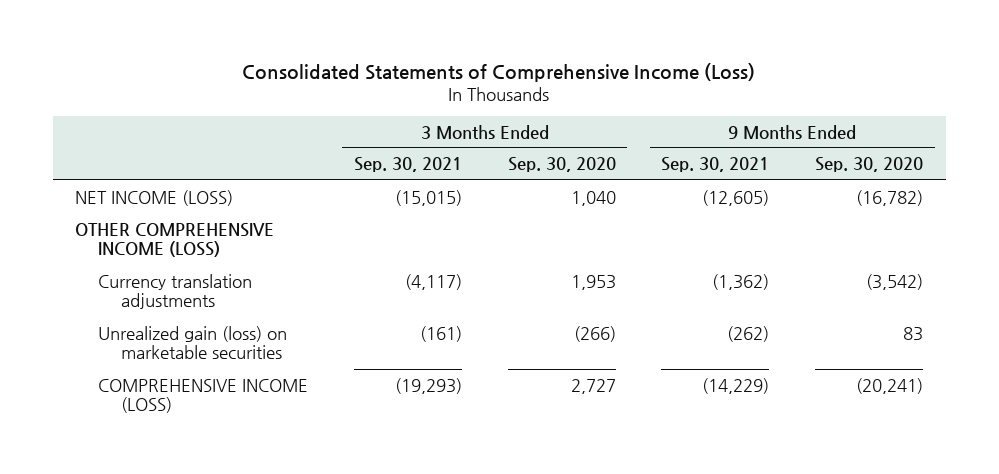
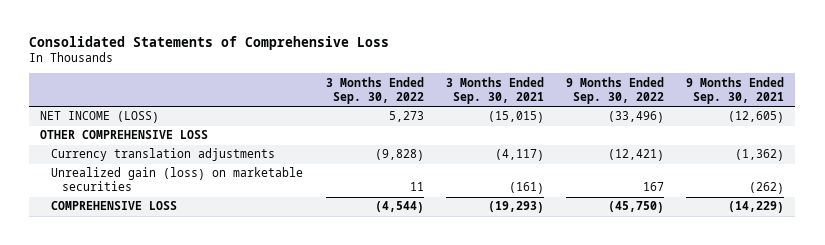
- Consolidated Statements of Comprehensive Income (Loss)
+ Consolidated Statements of Comprehensive Loss
- | 3 Months Ended Sep. 30, 2021 | 3 Months Ended Sep. 30, 2020 | 9 Months Ended Sep. 30, 2021 | 9 Months Ended Sep. 30, 2020
+ | 3 Months Ended Sep. 30, 2022 | 3 Months Ended Sep. 30, 2021 | 9 Months Ended Sep. 30, 2022 | 9 Months Ended Sep. 30, 2021
- OTHER COMPREHENSIVE INCOME (LOSS)
+ OTHER COMPREHENSIVE LOSS
- COMPREHENSIVE INCOME (LOSS) | (19,293) | 2,727 | (14,229) | (20,241)
+ COMPREHENSIVE LOSS | (4,544) | (19,293) | (45,750) | (14,229)

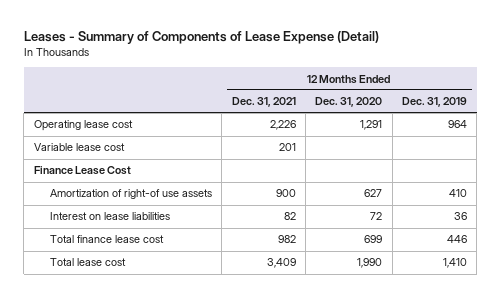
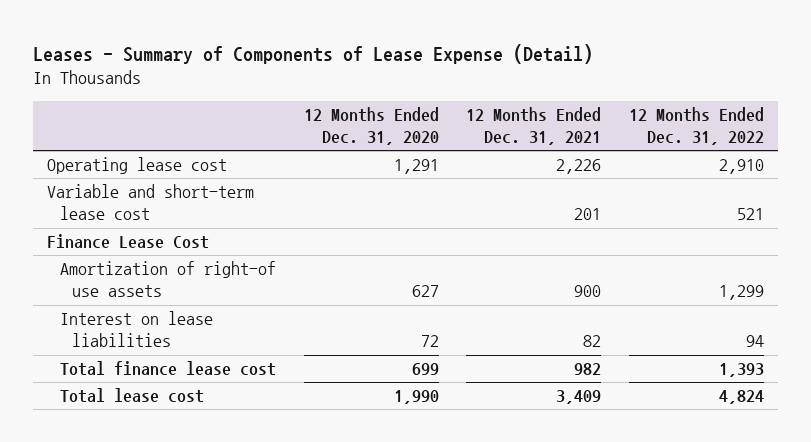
- | 12 Months Ended Dec. 31, 2021 | 12 Months Ended Dec. 31, 2020 | 12 Months Ended Dec. 31, 2019
+ | 12 Months Ended Dec. 31, 2020 | 12 Months Ended Dec. 31, 2021 | 12 Months Ended Dec. 31, 2022
- Variable lease cost | 201 | |
+ Variable and short-term lease cost | | 201 | 521

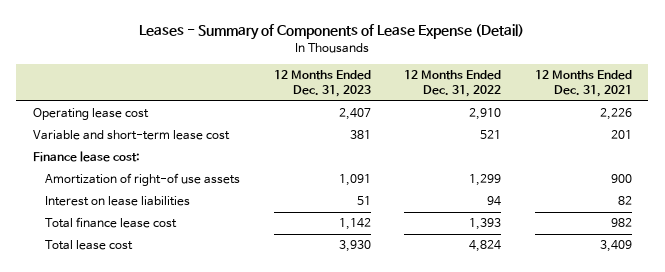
- | 12 Months Ended Dec. 31, 2020 | 12 Months Ended Dec. 31, 2021 | 12 Months Ended Dec. 31, 2022
+ | 12 Months Ended Dec. 31, 2023 | 12 Months Ended Dec. 31, 2022 | 12 Months Ended Dec. 31, 2021
- Finance Lease Cost
+ Finance lease cost:

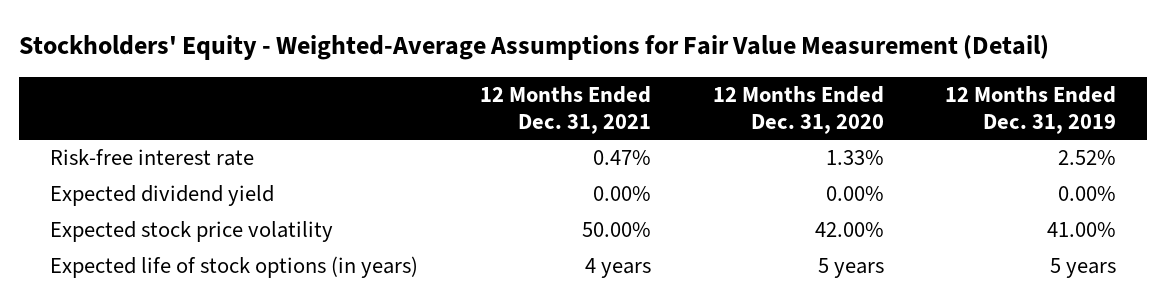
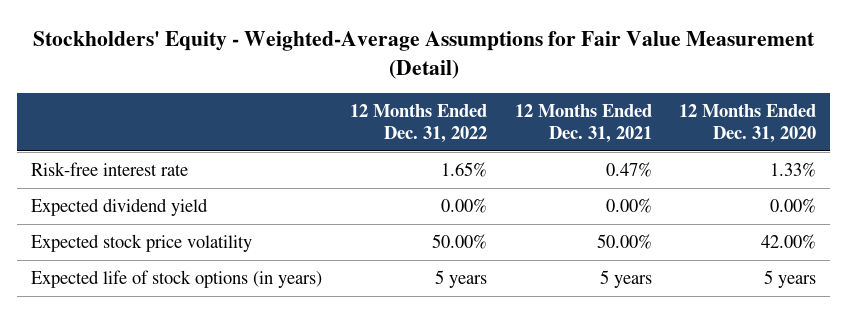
- | 12 Months Ended Dec. 31, 2021 | 12 Months Ended Dec. 31, 2020 | 12 Months Ended Dec. 31, 2019
+ | 12 Months Ended Dec. 31, 2022 | 12 Months Ended Dec. 31, 2021 | 12 Months Ended Dec. 31, 2020
- Expected life of stock options (in years) | 4 years | 5 years | 5 years
+ Expected life of stock options (in years) | 5 years | 5 years | 5 years

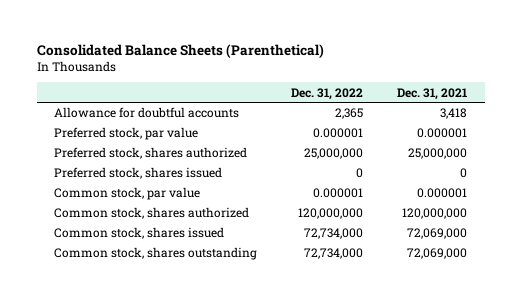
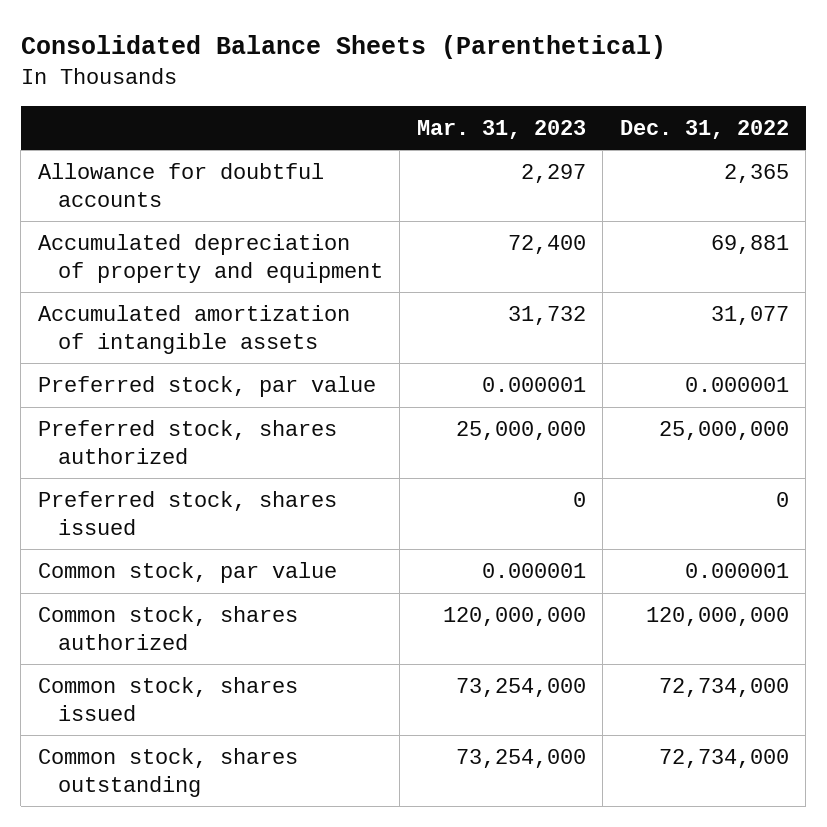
- | Dec. 31, 2022 | Dec. 31, 2021
+ | Mar. 31, 2023 | Dec. 31, 2022
+ Accumulated depreciation of property and equipment | 72,400 | 69,881
+ Accumulated amortization of intangible assets | 31,732 | 31,077

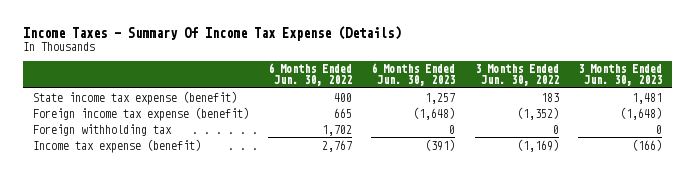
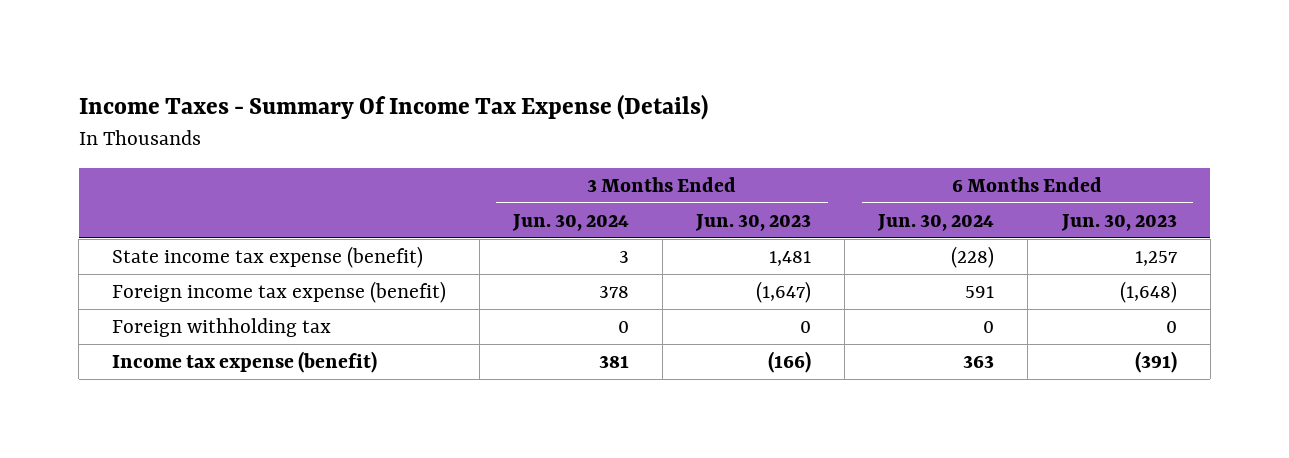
- | 6 Months Ended Jun. 30, 2022 | 6 Months Ended Jun. 30, 2023 | 3 Months Ended Jun. 30, 2022 | 3 Months Ended Jun. 30, 2023
+ | 3 Months Ended Jun. 30, 2024 | 3 Months Ended Jun. 30, 2023 | 6 Months Ended Jun. 30, 2024 | 6 Months Ended Jun. 30, 2023
- Foreign income tax expense (benefit) | 665 | (1,648) | (1,352) | (1,648)
+ Foreign income tax expense (benefit) | 378 | (1,647) | 591 | (1,648)

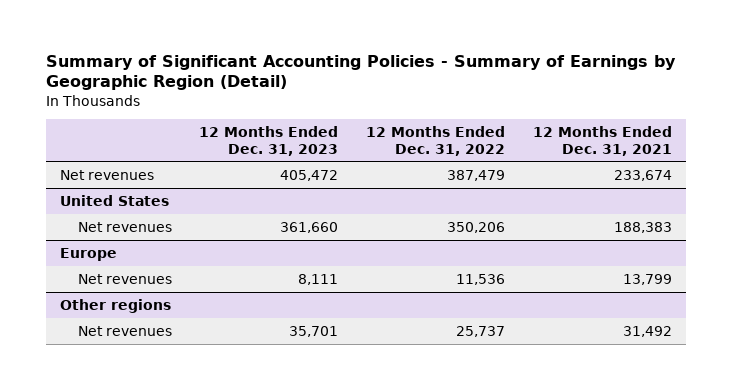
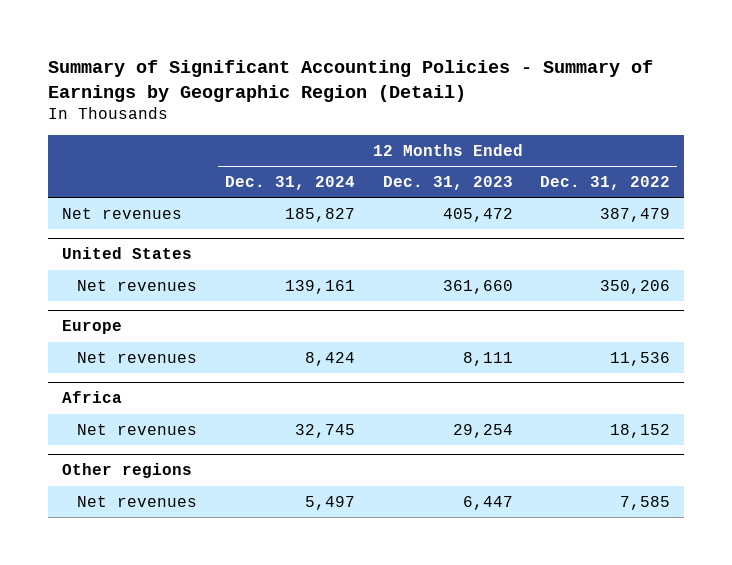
- | 12 Months Ended Dec. 31, 2023 | 12 Months Ended Dec. 31, 2022 | 12 Months Ended Dec. 31, 2021
+ | 12 Months Ended Dec. 31, 2024 | 12 Months Ended Dec. 31, 2023 | 12 Months Ended Dec. 31, 2022
+ Africa
+ Net revenues | 32,745 | 29,254 | 18,152
@ Other regions
- Net revenues | 35,701 | 25,737 | 31,492
+ Net revenues | 5,497 | 6,447 | 7,585

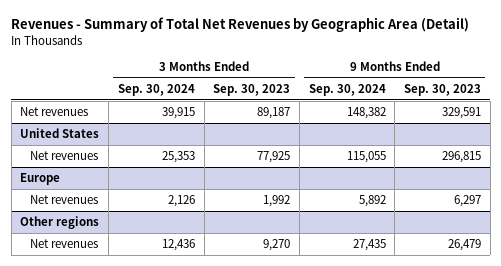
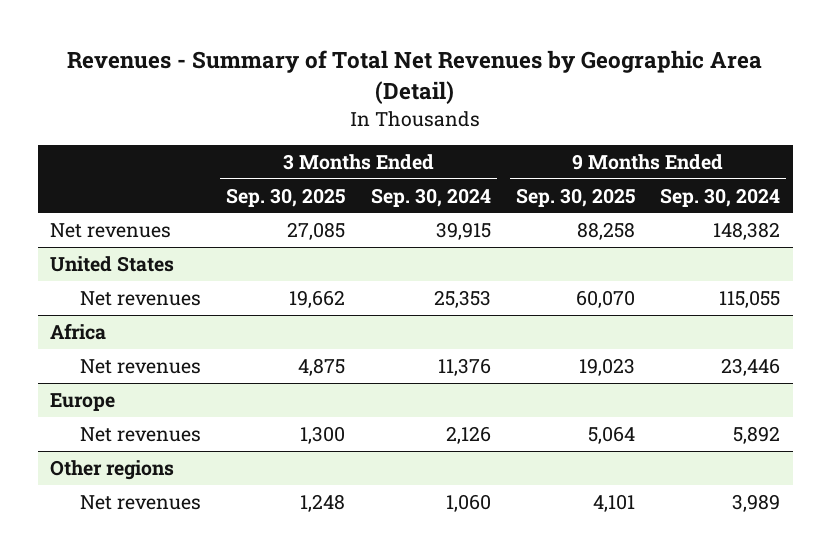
- | 3 Months Ended Sep. 30, 2024 | 3 Months Ended Sep. 30, 2023 | 9 Months Ended Sep. 30, 2024 | 9 Months Ended Sep. 30, 2023
+ | 3 Months Ended Sep. 30, 2025 | 3 Months Ended Sep. 30, 2024 | 9 Months Ended Sep. 30, 2025 | 9 Months Ended Sep. 30, 2024
+ Africa
+ Net revenues | 4,875 | 11,376 | 19,023 | 23,446
@ Other regions
- Net revenues | 12,436 | 9,270 | 27,435 | 26,479
+ Net revenues | 1,248 | 1,060 | 4,101 | 3,989

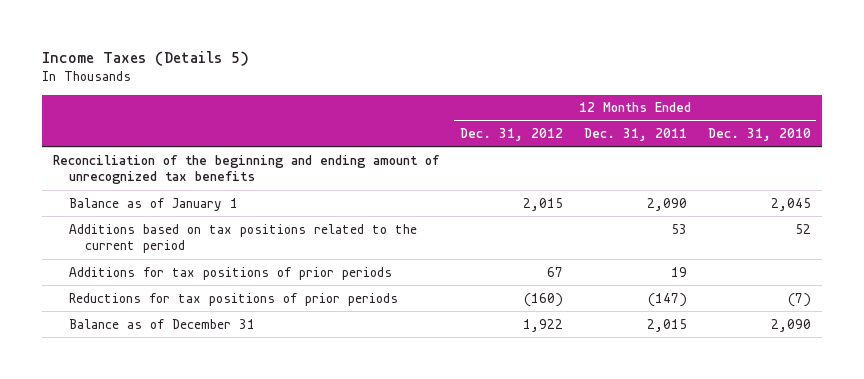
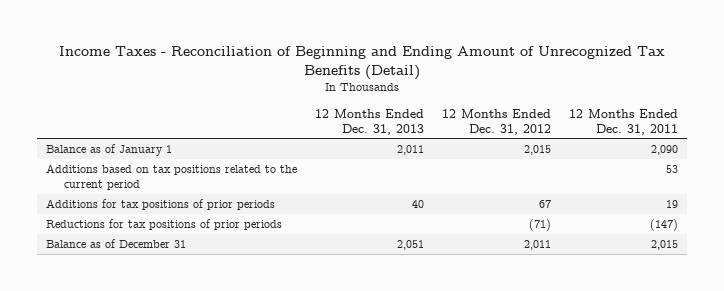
- Income Taxes (Details 5)
+ Income Taxes - Reconciliation of Beginning and Ending Amount of Unrecognized Tax Benefits (Detail)
- | 12 Months Ended Dec. 31, 2012 | 12 Months Ended Dec. 31, 2011 | 12 Months Ended Dec. 31, 2010
+ | 12 Months Ended Dec. 31, 2013 | 12 Months Ended Dec. 31, 2012 | 12 Months Ended Dec. 31, 2011
- Reconciliation of the beginning and ending amount of unrecognized tax benefits
- Reductions for tax positions of prior periods | (160) | (147) | (7)
- Balance as of December 31 | 1,922 | 2,015 | 2,090
+ Reductions for tax positions of prior periods | | (71) | (147)
+ Balance as of December 31 | 2,051 | 2,011 | 2,015

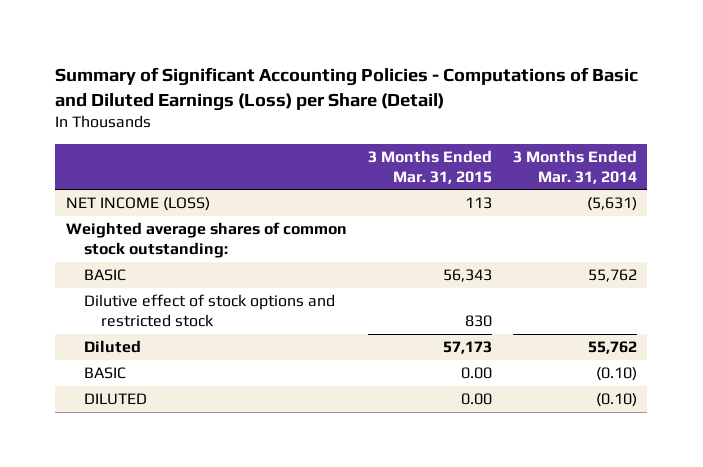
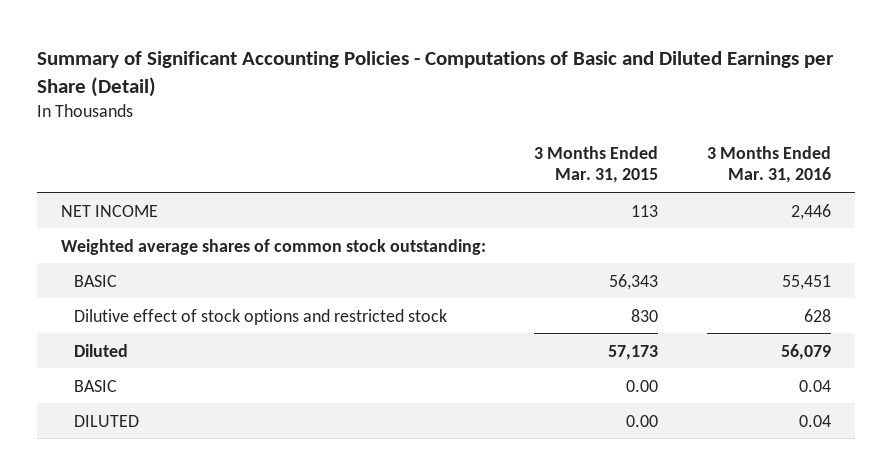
- Summary of Significant Accounting Policies - Computations of Basic and Diluted Earnings (Loss) per Share (Detail)
+ Summary of Significant Accounting Policies - Computations of Basic and Diluted Earnings per Share (Detail)
- | 3 Months Ended Mar. 31, 2015 | 3 Months Ended Mar. 31, 2014
+ | 3 Months Ended Mar. 31, 2015 | 3 Months Ended Mar. 31, 2016
- NET INCOME (LOSS) | 113 | (5,631)
+ NET INCOME | 113 | 2,446

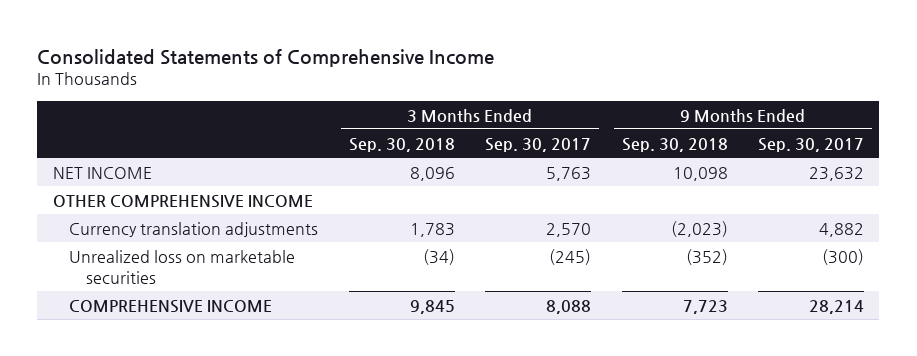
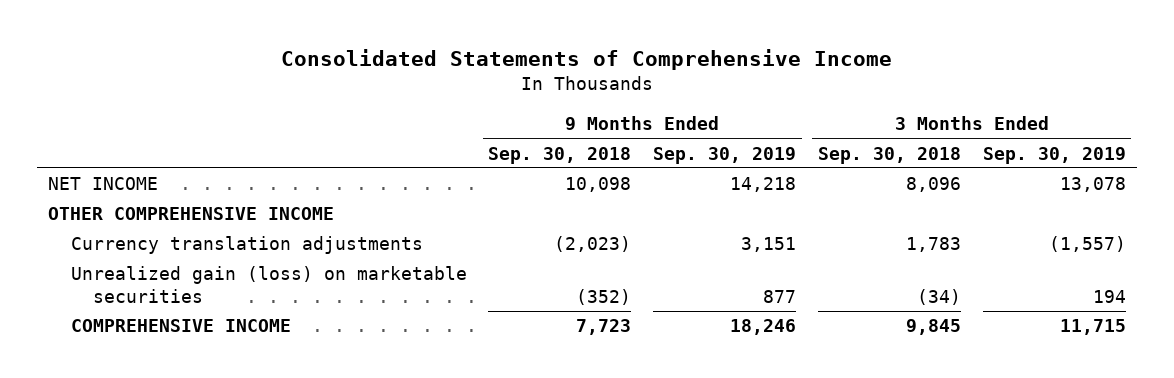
- | 3 Months Ended Sep. 30, 2018 | 3 Months Ended Sep. 30, 2017 | 9 Months Ended Sep. 30, 2018 | 9 Months Ended Sep. 30, 2017
+ | 9 Months Ended Sep. 30, 2018 | 9 Months Ended Sep. 30, 2019 | 3 Months Ended Sep. 30, 2018 | 3 Months Ended Sep. 30, 2019
- Unrealized loss on marketable securities | (34) | (245) | (352) | (300)
+ Unrealized gain (loss) on marketable securities | (352) | 877 | (34) | 194

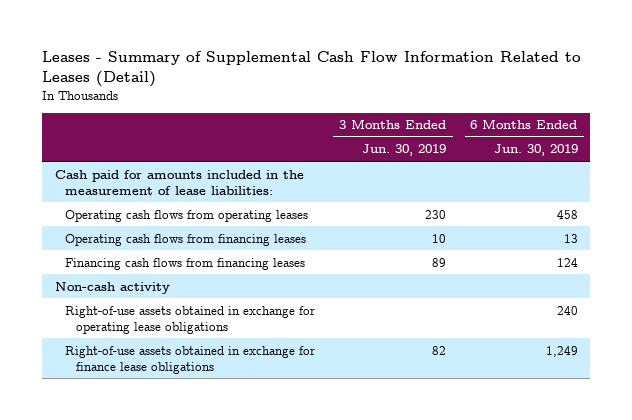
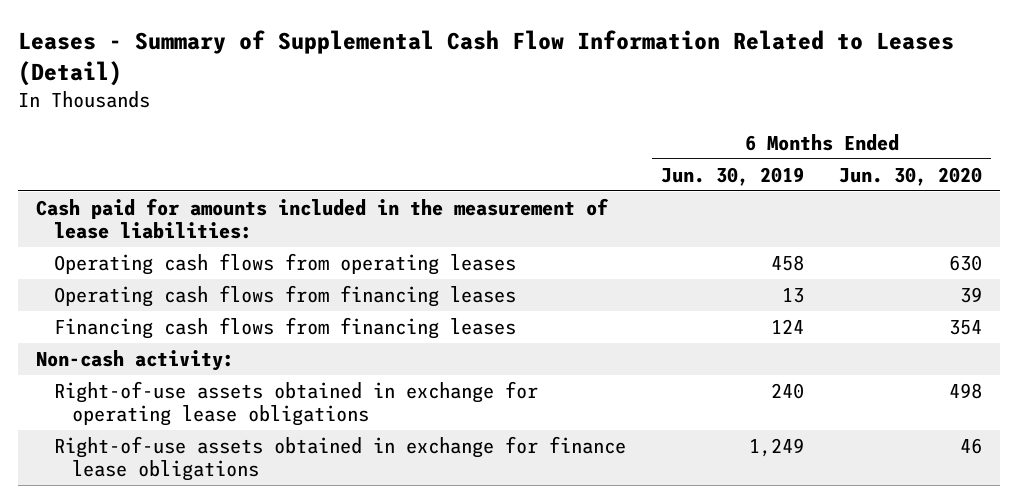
- | 3 Months Ended Jun. 30, 2019 | 6 Months Ended Jun. 30, 2019
+ | 6 Months Ended Jun. 30, 2019 | 6 Months Ended Jun. 30, 2020
- Non-cash activity
+ Non-cash activity:

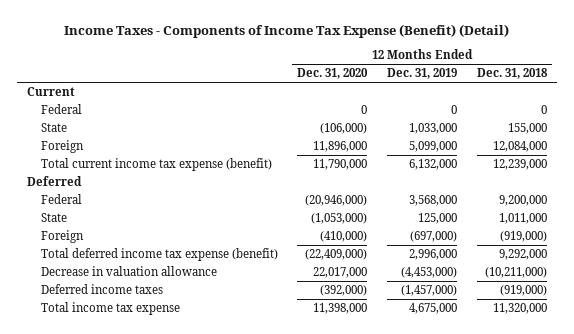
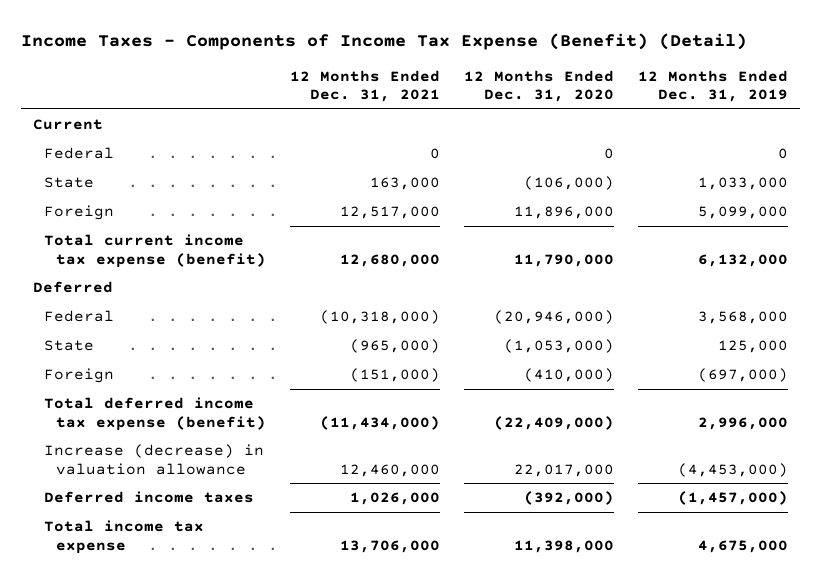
- | 12 Months Ended Dec. 31, 2020 | 12 Months Ended Dec. 31, 2019 | 12 Months Ended Dec. 31, 2018
+ | 12 Months Ended Dec. 31, 2021 | 12 Months Ended Dec. 31, 2020 | 12 Months Ended Dec. 31, 2019
- Decrease in valuation allowance | 22,017,000 | (4,453,000) | (10,211,000)
+ Increase (decrease) in valuation allowance | 12,460,000 | 22,017,000 | (4,453,000)

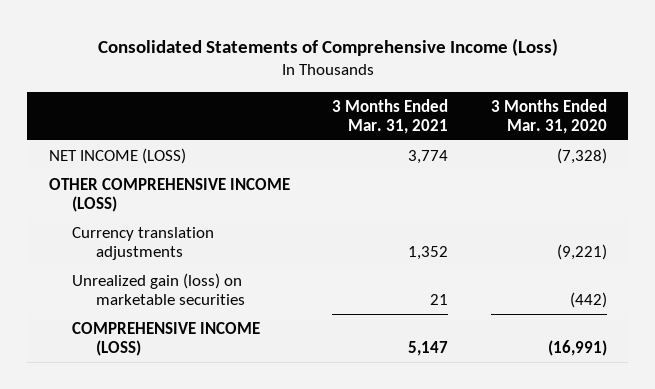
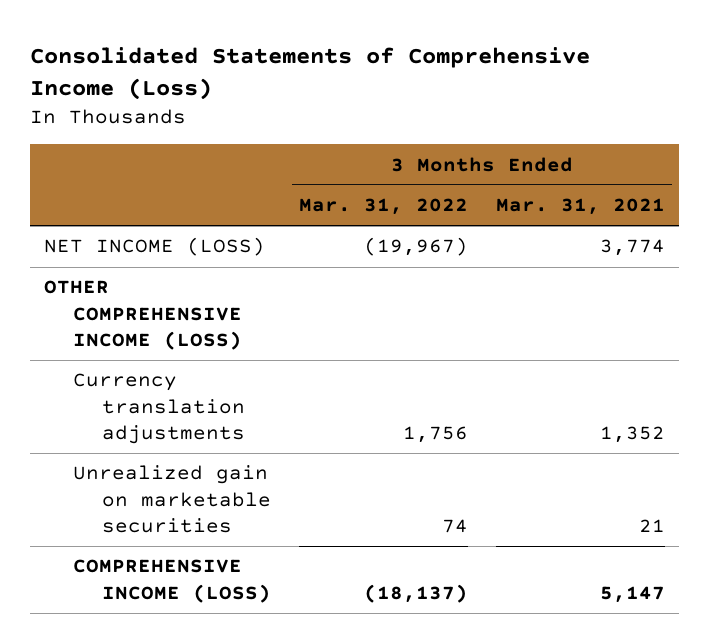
- | 3 Months Ended Mar. 31, 2021 | 3 Months Ended Mar. 31, 2020
+ | 3 Months Ended Mar. 31, 2022 | 3 Months Ended Mar. 31, 2021
- Unrealized gain (loss) on marketable securities | 21 | (442)
+ Unrealized gain on marketable securities | 74 | 21

